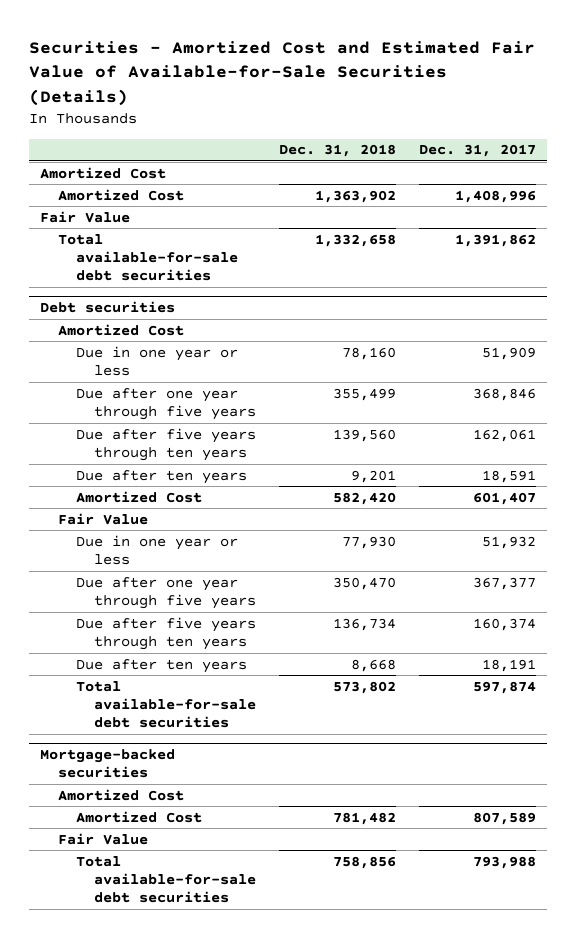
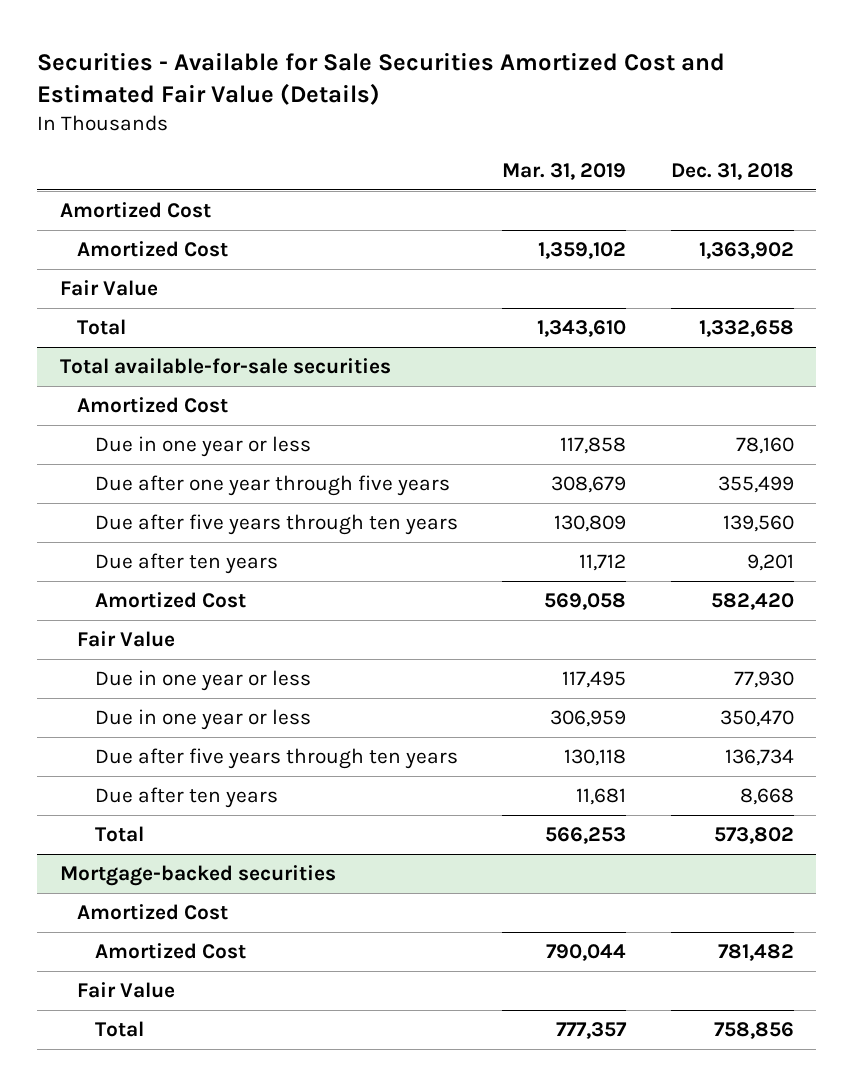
- Securities - Amortized Cost and Estimated Fair Value of Available-for-Sale Securities (Details)
+ Securities - Available for Sale Securities Amortized Cost and Estimated Fair Value (Details)
- | Dec. 31, 2018 | Dec. 31, 2017
+ | Mar. 31, 2019 | Dec. 31, 2018
- Total available-for-sale debt securities | 1,332,658 | 1,391,862
- Debt securities
+ Total | 1,343,610 | 1,332,658
+ Total available-for-sale securities
- Due after one year through five years | 350,470 | 367,377
+ Due in one year or less | 306,959 | 350,470
- Total available-for-sale debt securities | 573,802 | 597,874
+ Total | 566,253 | 573,802
@ Mortgage-backed securities
- Total available-for-sale debt securities | 758,856 | 793,988
+ Total | 777,357 | 758,856

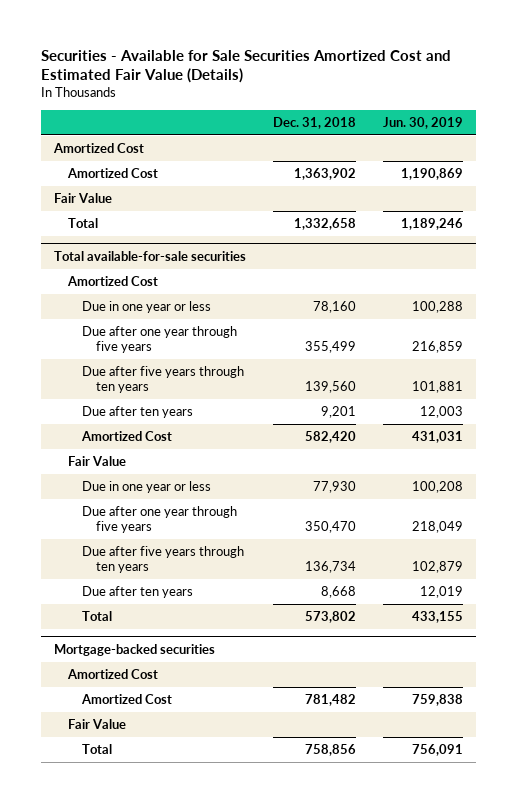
- | Mar. 31, 2019 | Dec. 31, 2018
+ | Dec. 31, 2018 | Jun. 30, 2019
@ Total available-for-sale securities
- Due in one year or less | 306,959 | 350,470
+ Due after one year through five years | 350,470 | 218,049

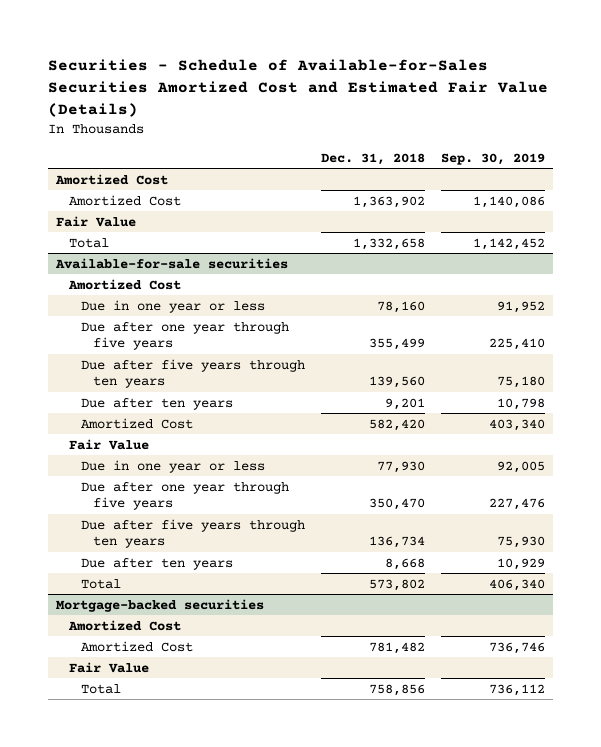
- Securities - Available for Sale Securities Amortized Cost and Estimated Fair Value (Details)
+ Securities - Schedule of Available-for-Sales Securities Amortized Cost and Estimated Fair Value (Details)
- | Dec. 31, 2018 | Jun. 30, 2019
+ | Dec. 31, 2018 | Sep. 30, 2019
- Total available-for-sale securities
+ Available-for-sale securities

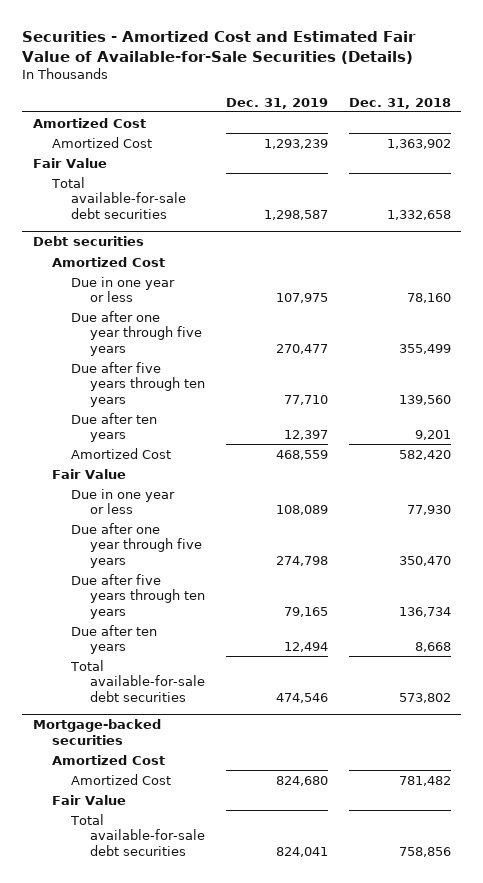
- Securities - Schedule of Available-for-Sales Securities Amortized Cost and Estimated Fair Value (Details)
+ Securities - Amortized Cost and Estimated Fair Value of Available-for-Sale Securities (Details)
- | Dec. 31, 2018 | Sep. 30, 2019
+ | Dec. 31, 2019 | Dec. 31, 2018
- Total | 1,332,658 | 1,142,452
- Available-for-sale securities
+ Total available-for-sale debt securities | 1,298,587 | 1,332,658
+ Debt securities
- Total | 573,802 | 406,340
+ Total available-for-sale debt securities | 474,546 | 573,802
@ Mortgage-backed securities
- Total | 758,856 | 736,112
+ Total available-for-sale debt securities | 824,041 | 758,856

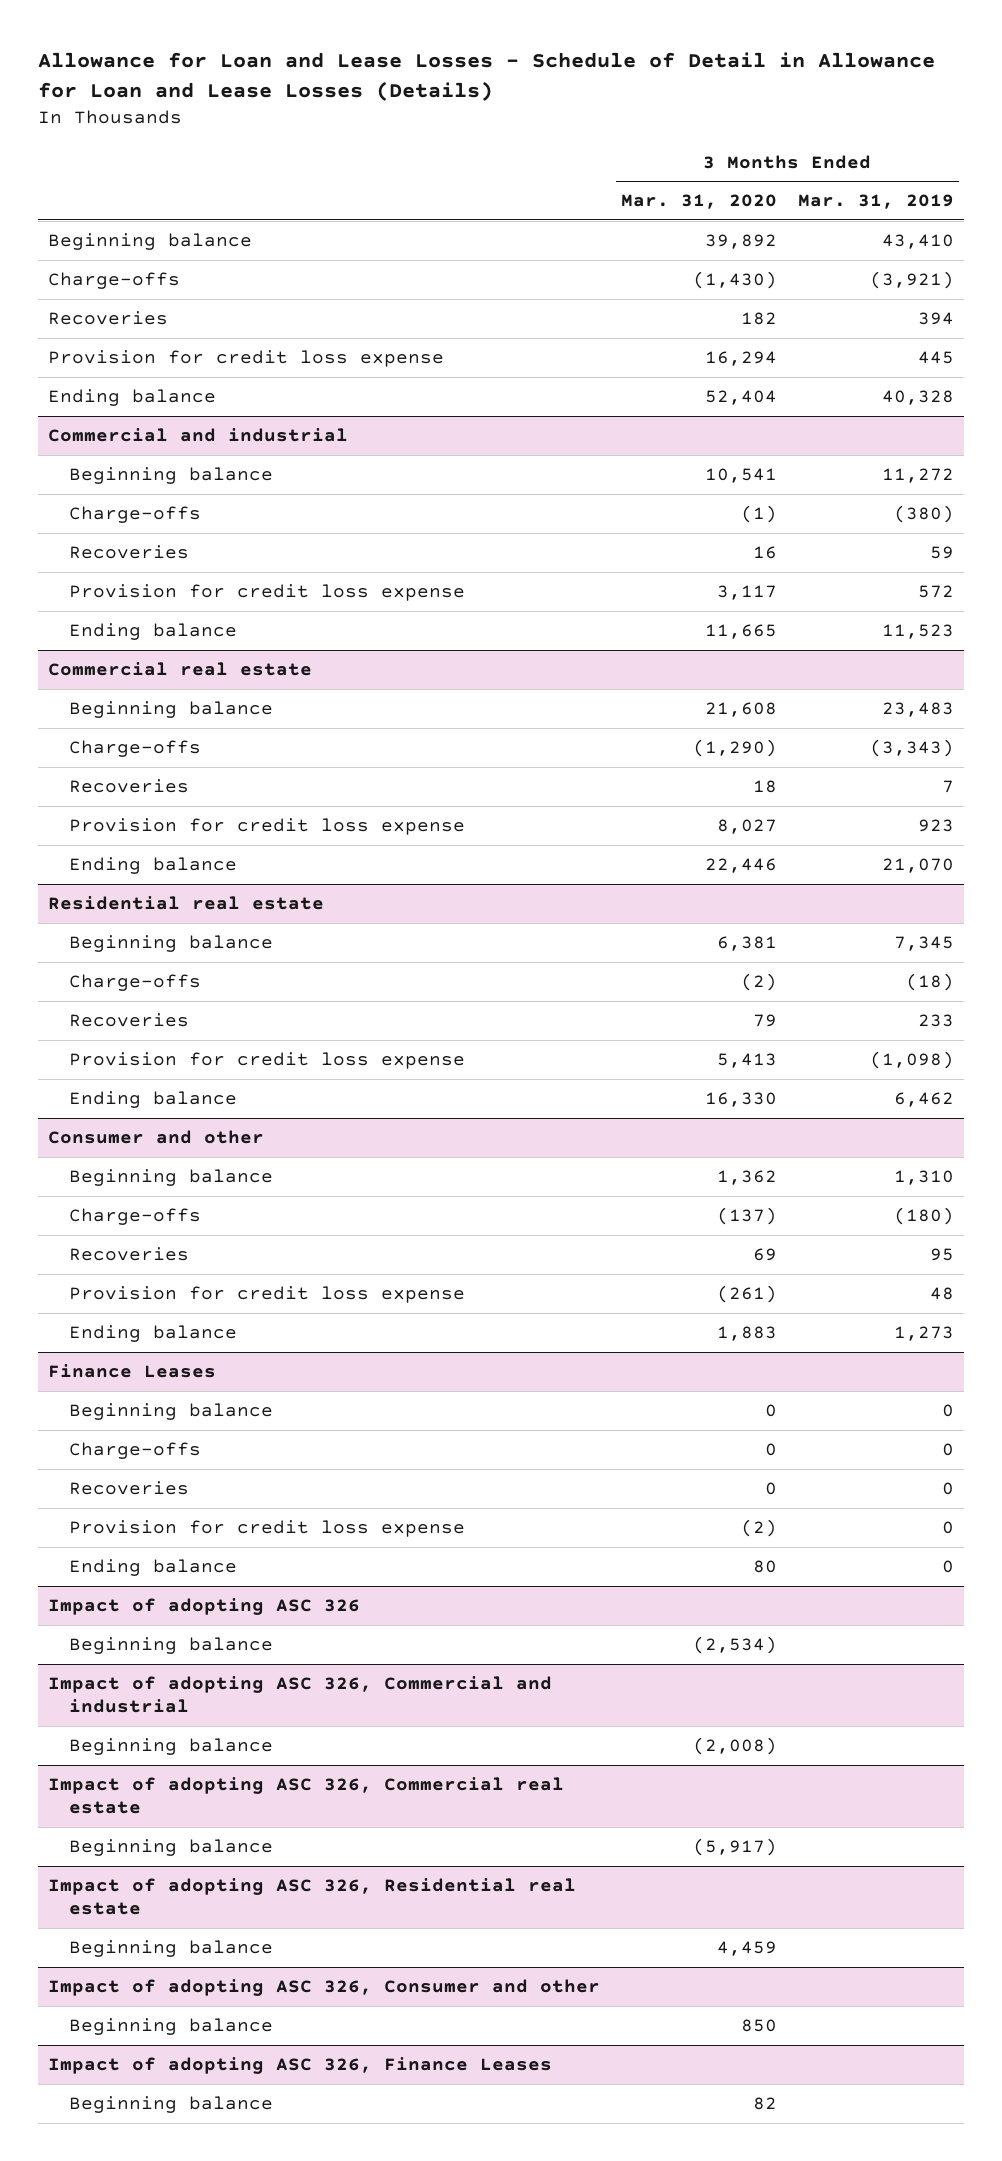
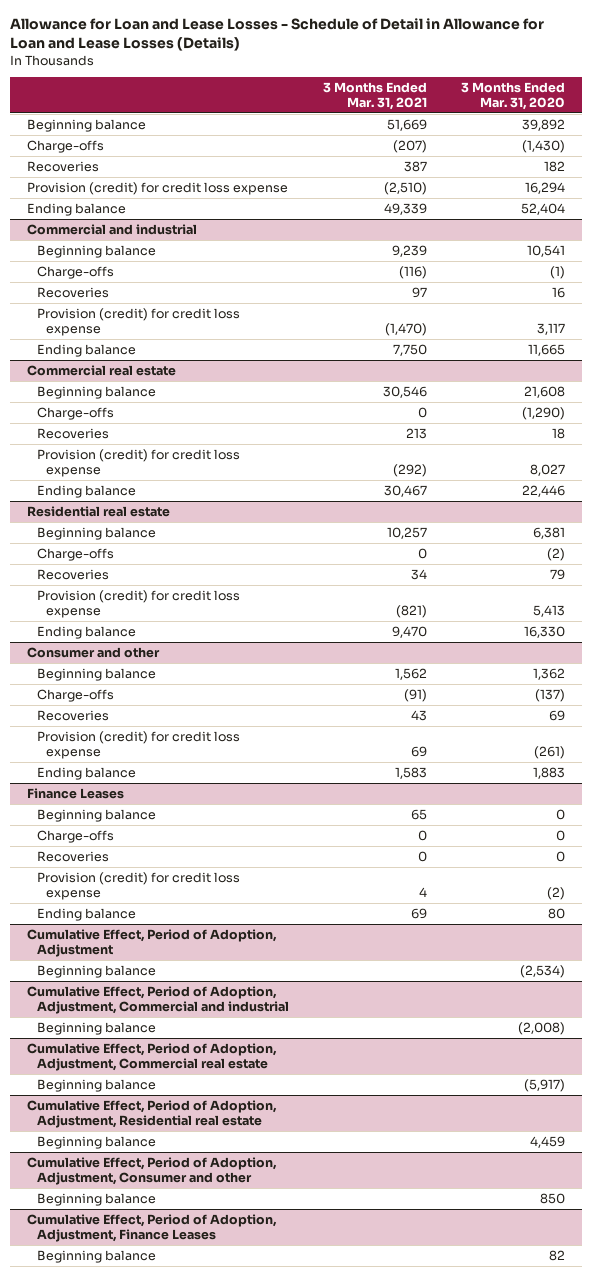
- | 3 Months Ended Mar. 31, 2020 | 3 Months Ended Mar. 31, 2019
+ | 3 Months Ended Mar. 31, 2021 | 3 Months Ended Mar. 31, 2020
- Provision for credit loss expense | 16,294 | 445
+ Provision (credit) for credit loss expense | (2,510) | 16,294
@ Commercial and industrial
- Provision for credit loss expense | 3,117 | 572
+ Provision (credit) for credit loss expense | (1,470) | 3,117
@ Commercial real estate
- Provision for credit loss expense | 8,027 | 923
+ Provision (credit) for credit loss expense | (292) | 8,027
@ Residential real estate
- Provision for credit loss expense | 5,413 | (1,098)
+ Provision (credit) for credit loss expense | (821) | 5,413
@ Consumer and other
- Provision for credit loss expense | (261) | 48
+ Provision (credit) for credit loss expense | 69 | (261)
@ Finance Leases
- Provision for credit loss expense | (2) | 0
+ Provision (credit) for credit loss expense | 4 | (2)
- Impact of adopting ASC 326
+ Cumulative Effect, Period of Adoption, Adjustment
- Impact of adopting ASC 326, Commercial and industrial
+ Cumulative Effect, Period of Adoption, Adjustment, Commercial and industrial
- Impact of adopting ASC 326, Commercial real estate
+ Cumulative Effect, Period of Adoption, Adjustment, Commercial real estate
- Impact of adopting ASC 326, Residential real estate
+ Cumulative Effect, Period of Adoption, Adjustment, Residential real estate
- Impact of adopting ASC 326, Consumer and other
+ Cumulative Effect, Period of Adoption, Adjustment, Consumer and other
- Impact of adopting ASC 326, Finance Leases
+ Cumulative Effect, Period of Adoption, Adjustment, Finance Leases

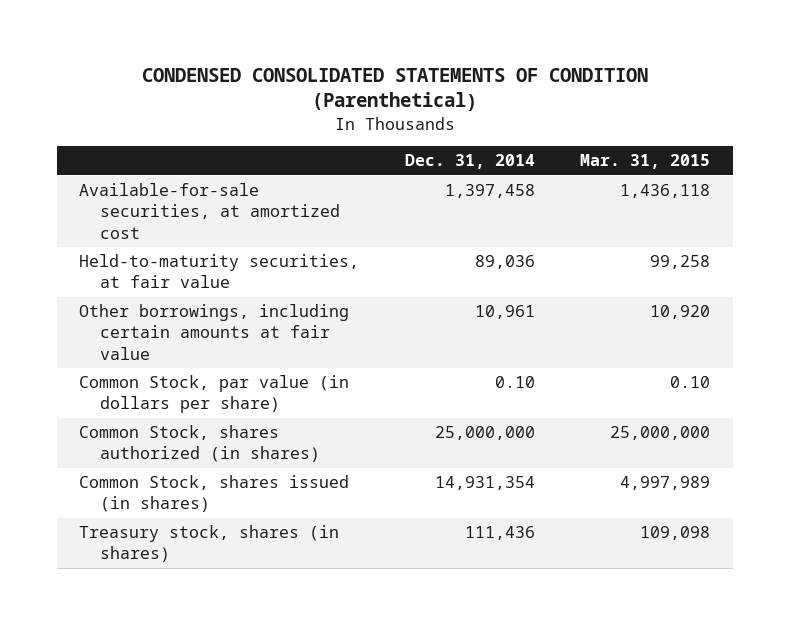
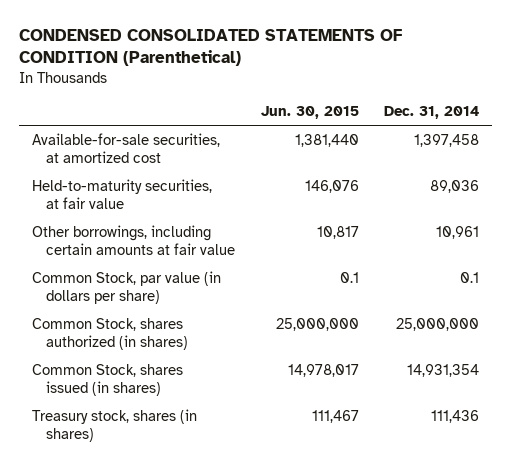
- | Dec. 31, 2014 | Mar. 31, 2015
+ | Jun. 30, 2015 | Dec. 31, 2014
- Common Stock, par value (in dollars per share) | 0.10 | 0.10
+ Common Stock, par value (in dollars per share) | 0.1 | 0.1

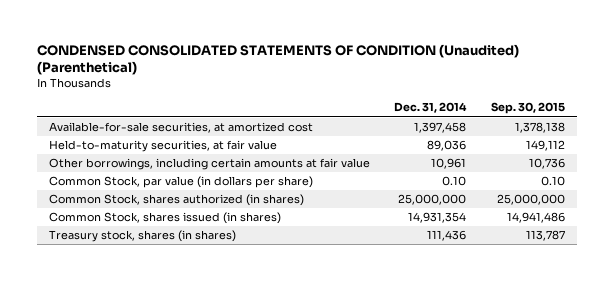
- CONDENSED CONSOLIDATED STATEMENTS OF CONDITION (Parenthetical)
+ CONDENSED CONSOLIDATED STATEMENTS OF CONDITION (Unaudited) (Parenthetical)
- | Jun. 30, 2015 | Dec. 31, 2014
+ | Dec. 31, 2014 | Sep. 30, 2015
- Common Stock, par value (in dollars per share) | 0.1 | 0.1
+ Common Stock, par value (in dollars per share) | 0.10 | 0.10

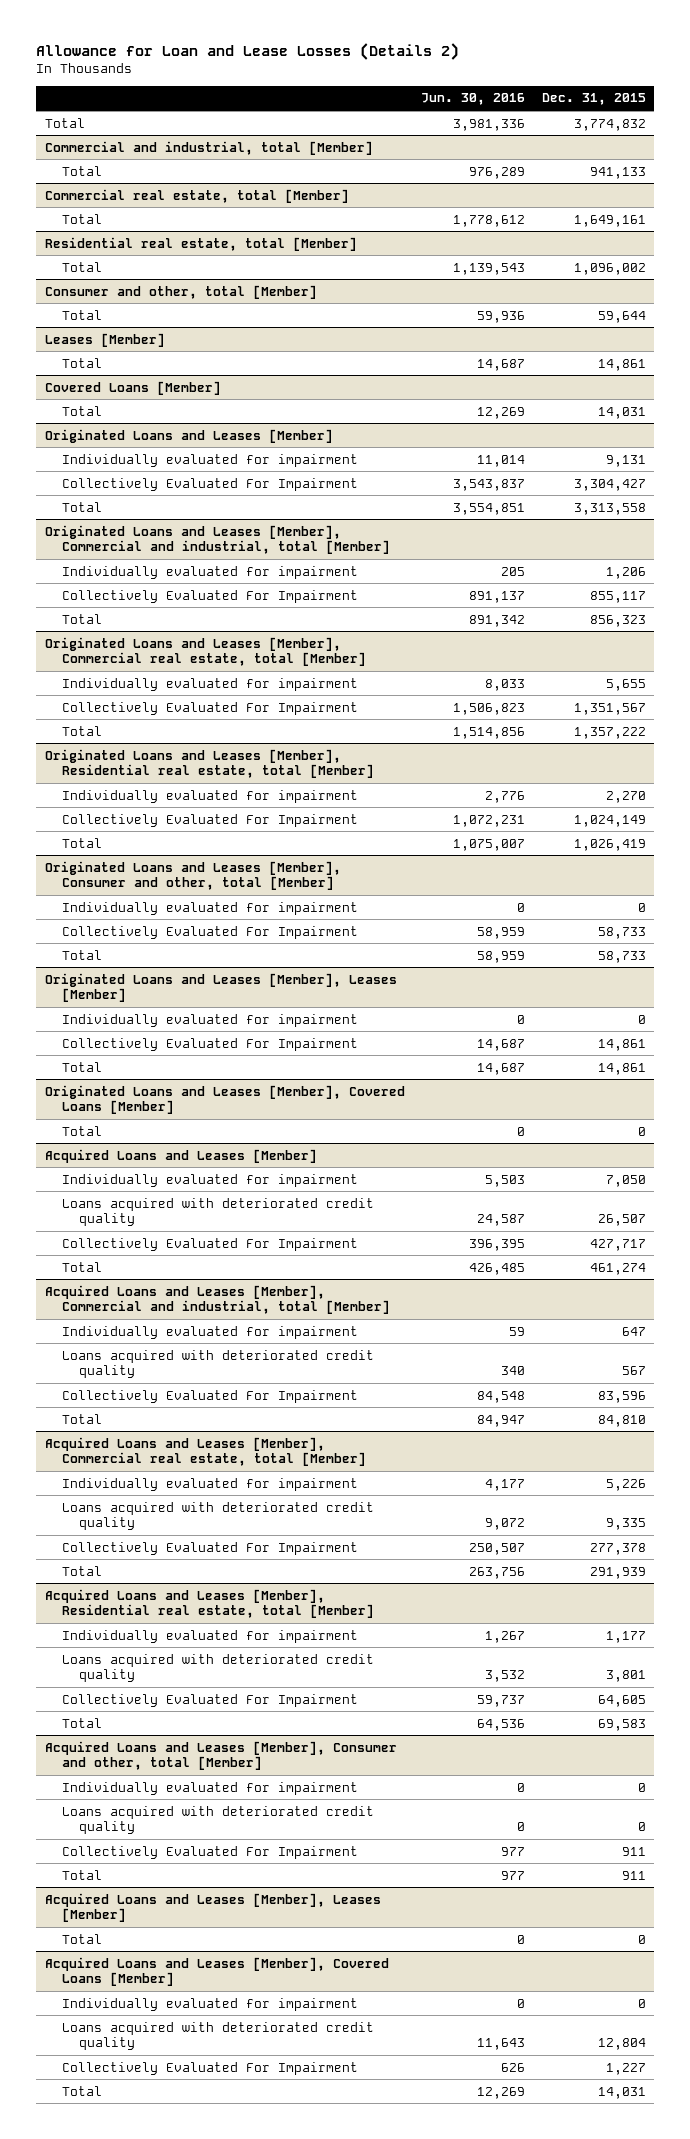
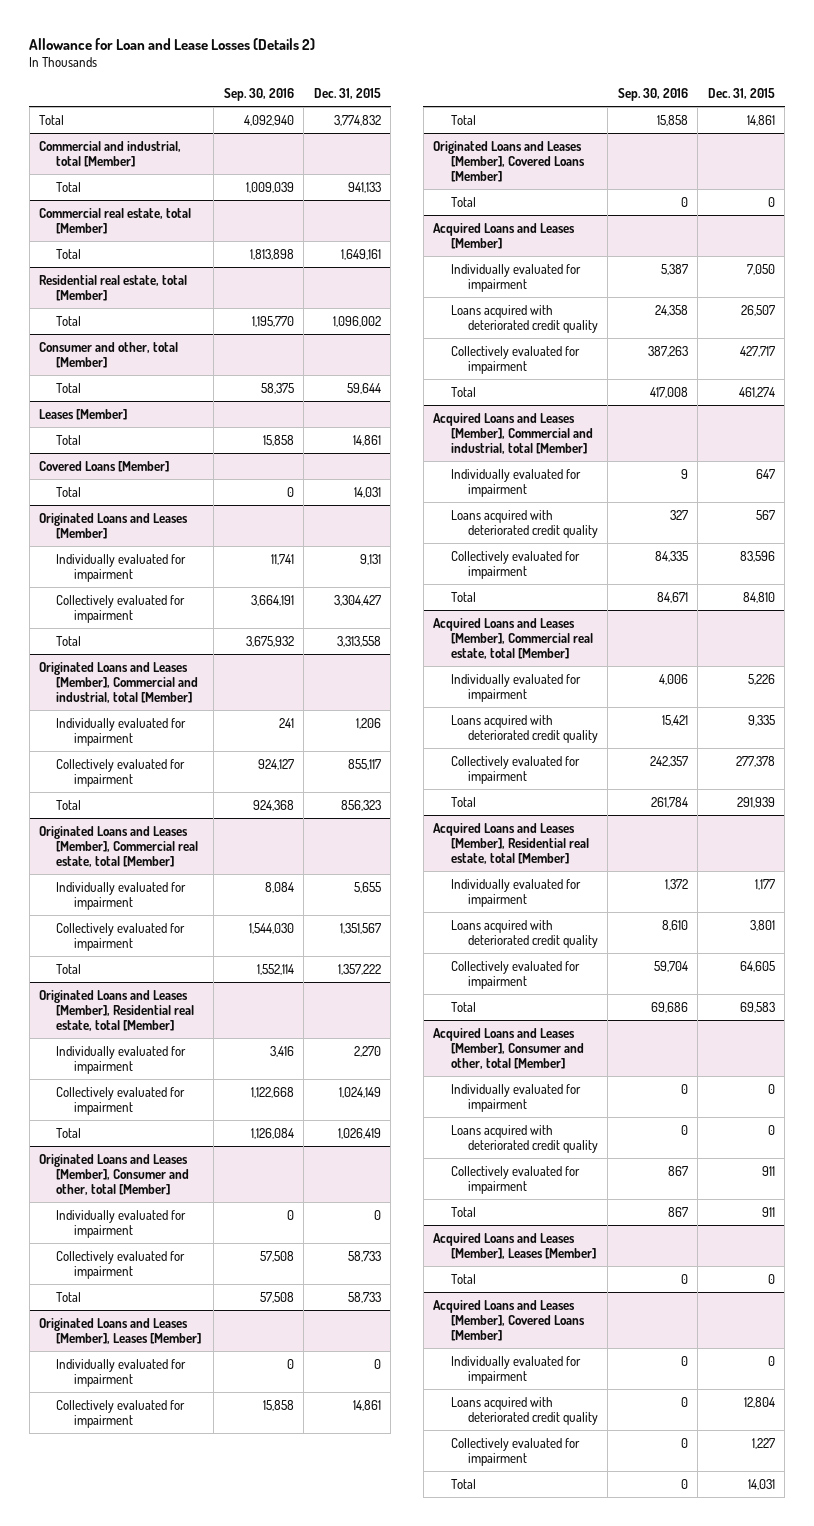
- | Jun. 30, 2016 | Dec. 31, 2015
+ | Sep. 30, 2016 | Dec. 31, 2015
@ Originated Loans and Leases [Member]
- Collectively Evaluated For Impairment | 3,543,837 | 3,304,427
+ Collectively evaluated for impairment | 3,664,191 | 3,304,427
@ Originated Loans and Leases [Member], Commercial and industrial, total [Member]
- Collectively Evaluated For Impairment | 891,137 | 855,117
+ Collectively evaluated for impairment | 924,127 | 855,117
@ Originated Loans and Leases [Member], Commercial real estate, total [Member]
- Collectively Evaluated For Impairment | 1,506,823 | 1,351,567
+ Collectively evaluated for impairment | 1,544,030 | 1,351,567
@ Originated Loans and Leases [Member], Residential real estate, total [Member]
- Collectively Evaluated For Impairment | 1,072,231 | 1,024,149
+ Collectively evaluated for impairment | 1,122,668 | 1,024,149
@ Originated Loans and Leases [Member], Consumer and other, total [Member]
- Collectively Evaluated For Impairment | 58,959 | 58,733
+ Collectively evaluated for impairment | 57,508 | 58,733
@ Originated Loans and Leases [Member], Leases [Member]
- Collectively Evaluated For Impairment | 14,687 | 14,861
+ Collectively evaluated for impairment | 15,858 | 14,861
@ Acquired Loans and Leases [Member]
- Collectively Evaluated For Impairment | 396,395 | 427,717
+ Collectively evaluated for impairment | 387,263 | 427,717
@ Acquired Loans and Leases [Member], Commercial and industrial, total [Member]
- Collectively Evaluated For Impairment | 84,548 | 83,596
+ Collectively evaluated for impairment | 84,335 | 83,596
@ Acquired Loans and Leases [Member], Commercial real estate, total [Member]
- Collectively Evaluated For Impairment | 250,507 | 277,378
+ Collectively evaluated for impairment | 242,357 | 277,378
@ Acquired Loans and Leases [Member], Residential real estate, total [Member]
- Collectively Evaluated For Impairment | 59,737 | 64,605
+ Collectively evaluated for impairment | 59,704 | 64,605
@ Acquired Loans and Leases [Member], Consumer and other, total [Member]
- Collectively Evaluated For Impairment | 977 | 911
+ Collectively evaluated for impairment | 867 | 911
@ Acquired Loans and Leases [Member], Covered Loans [Member]
- Collectively Evaluated For Impairment | 626 | 1,227
+ Collectively evaluated for impairment | 0 | 1,227

